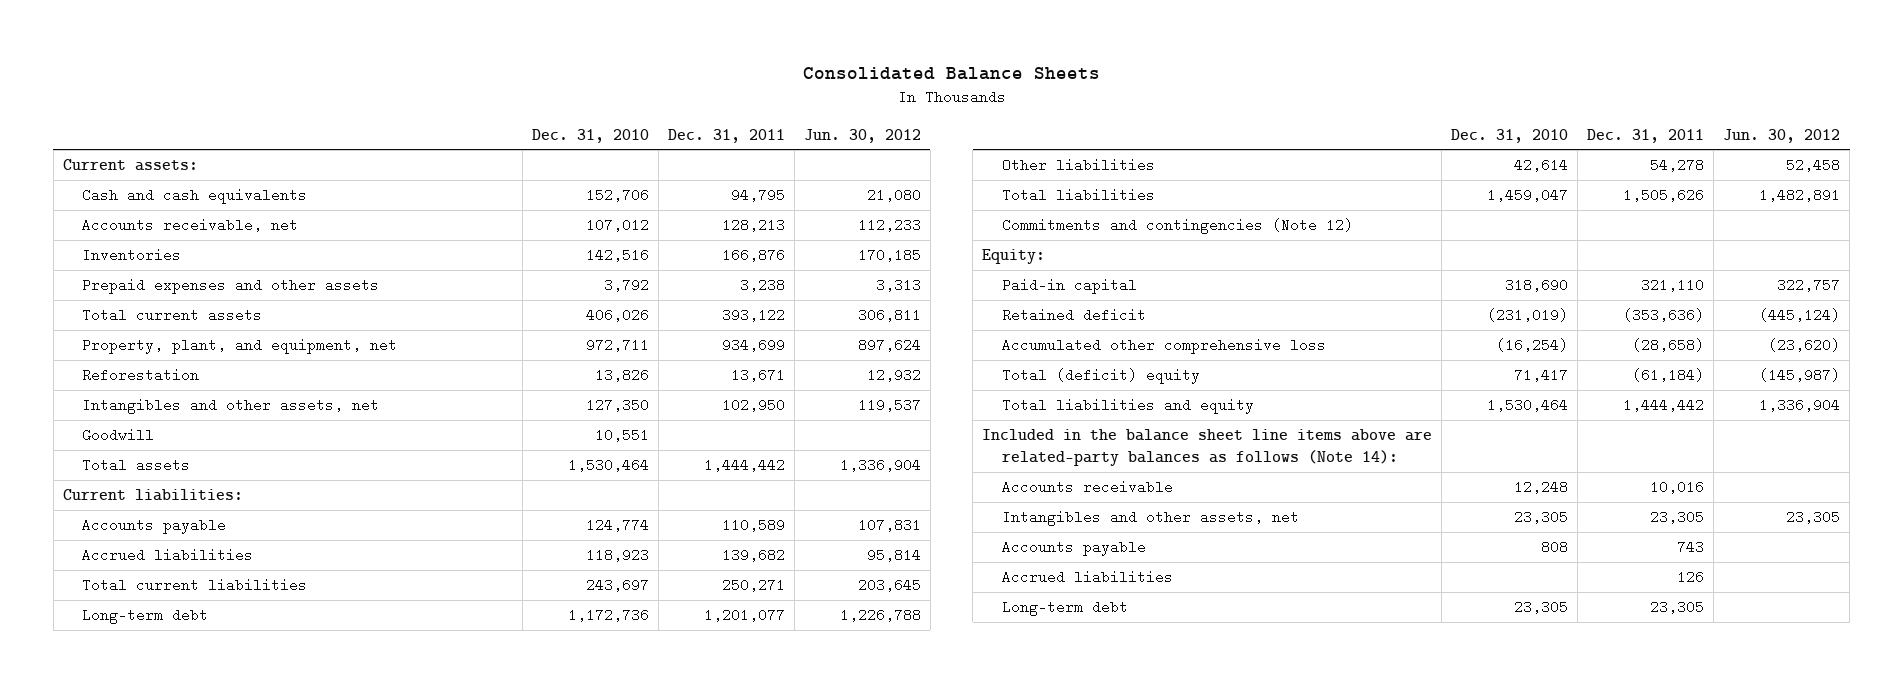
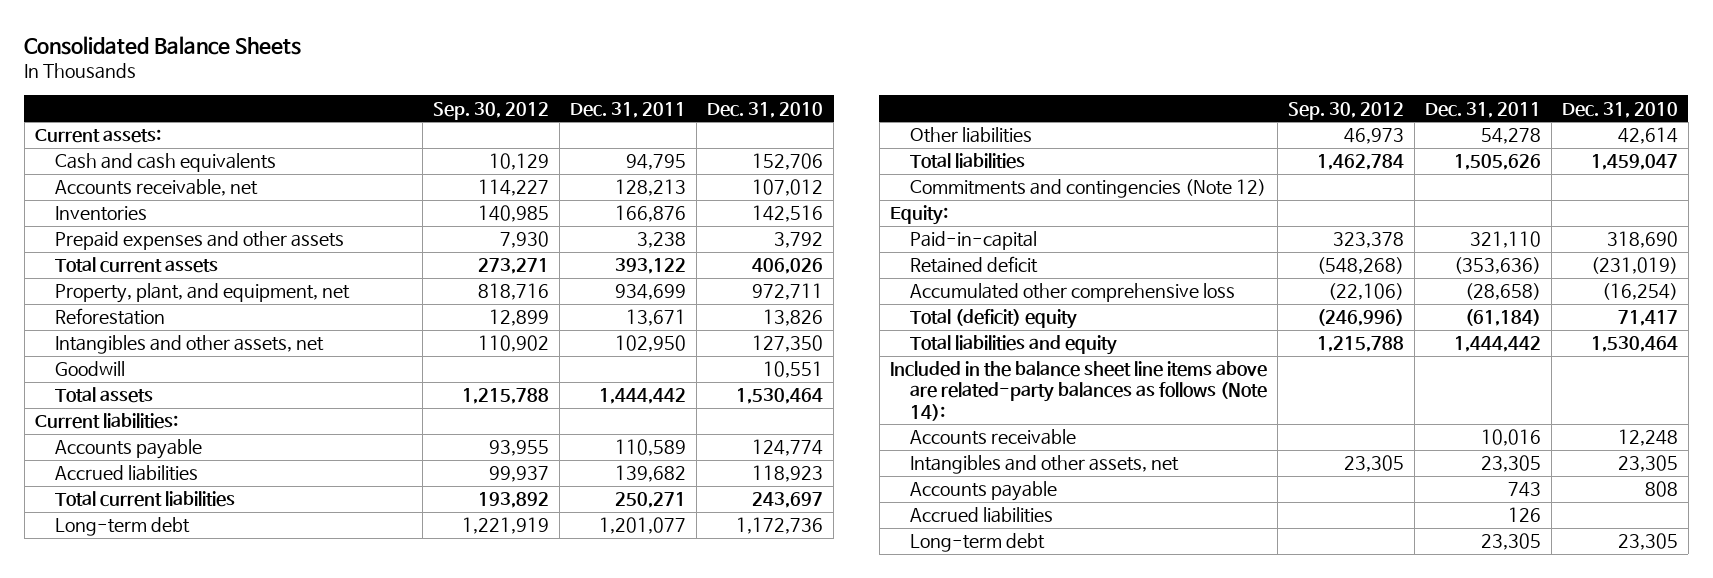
- | Dec. 31, 2010 | Dec. 31, 2011 | Jun. 30, 2012
+ | Sep. 30, 2012 | Dec. 31, 2011 | Dec. 31, 2010
- Paid-in capital | 318,690 | 321,110 | 322,757
+ Paid-in-capital | 323,378 | 321,110 | 318,690

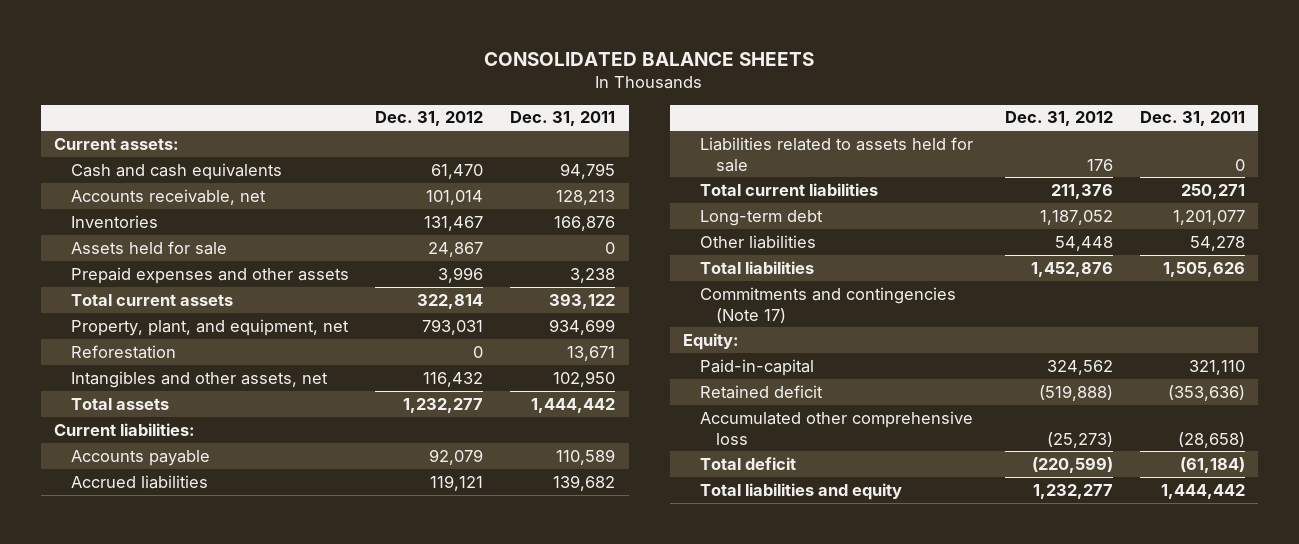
- Consolidated Balance Sheets
+ CONSOLIDATED BALANCE SHEETS
- | Sep. 30, 2012 | Dec. 31, 2011 | Dec. 31, 2010
+ | Dec. 31, 2012 | Dec. 31, 2011
+ Assets held for sale | 24,867 | 0
- Goodwill | | | 10,551
+ Liabilities related to assets held for sale | 176 | 0
- Commitments and contingencies (Note 12)
+ Commitments and contingencies (Note 17)
- Total (deficit) equity | (246,996) | (61,184) | 71,417
+ Total deficit | (220,599) | (61,184)
- Included in the balance sheet line items above are related-party balances as follows (Note 14):
- Accounts receivable | | 10,016 | 12,248
- Intangibles and other assets, net | 23,305 | 23,305 | 23,305
- Accounts payable | | 743 | 808
- Accrued liabilities | | 126 |
- Long-term debt | | 23,305 | 23,305

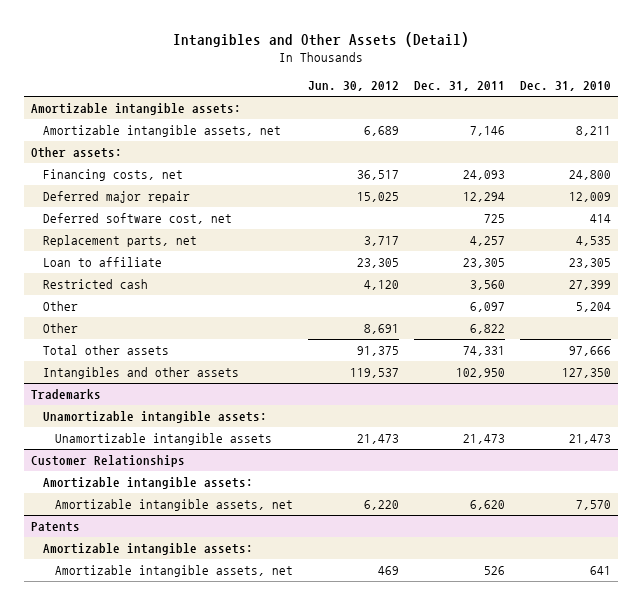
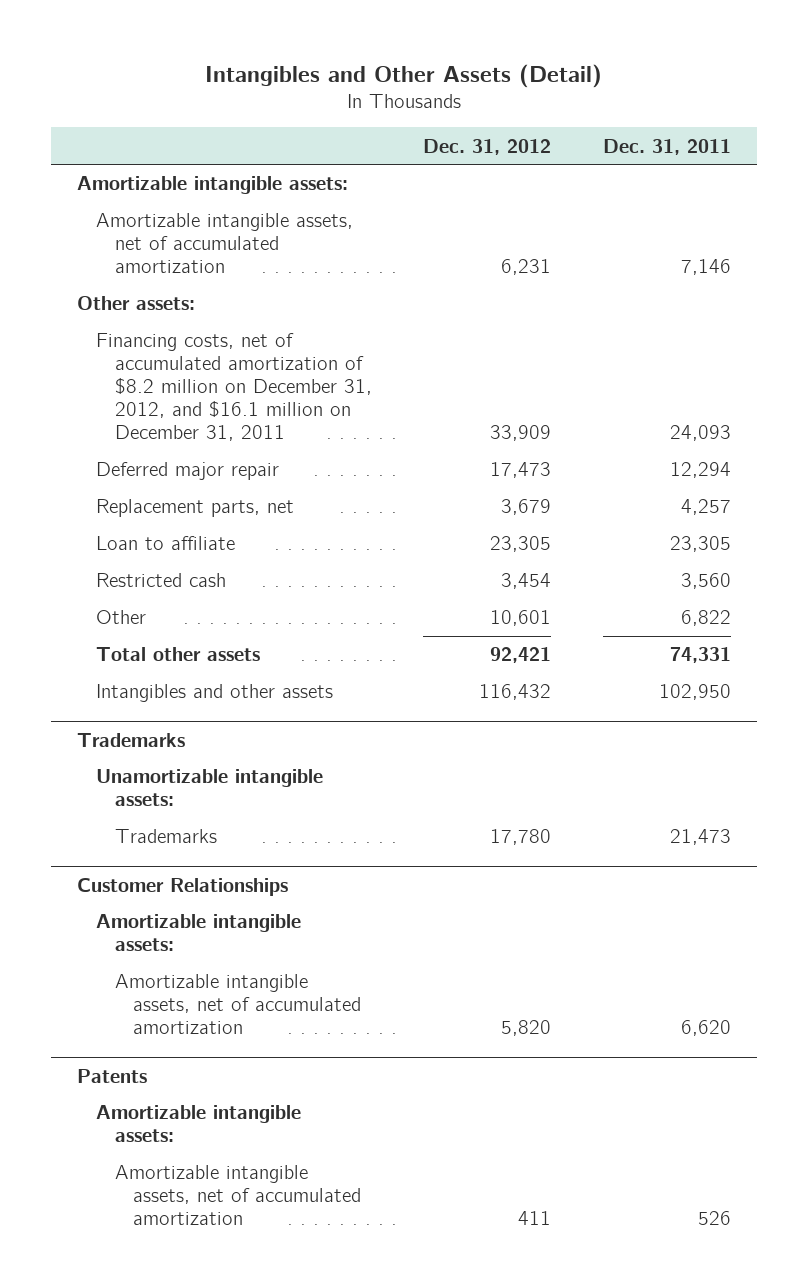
- | Jun. 30, 2012 | Dec. 31, 2011 | Dec. 31, 2010
+ | Dec. 31, 2012 | Dec. 31, 2011
- Amortizable intangible assets, net | 6,689 | 7,146 | 8,211
+ Amortizable intangible assets, net of accumulated amortization | 6,231 | 7,146
- Financing costs, net | 36,517 | 24,093 | 24,800
+ Financing costs, net of accumulated amortization of $8.2 million on December 31, 2012, and $16.1 million on December 31, 2011 | 33,909 | 24,093
- Deferred software cost, net | | 725 | 414
- Other | | 6,097 | 5,204
@ Trademarks
- Unamortizable intangible assets | 21,473 | 21,473 | 21,473
+ Trademarks | 17,780 | 21,473
@ Customer Relationships
- Amortizable intangible assets, net | 6,220 | 6,620 | 7,570
+ Amortizable intangible assets, net of accumulated amortization | 5,820 | 6,620
@ Patents
- Amortizable intangible assets, net | 469 | 526 | 641
+ Amortizable intangible assets, net of accumulated amortization | 411 | 526

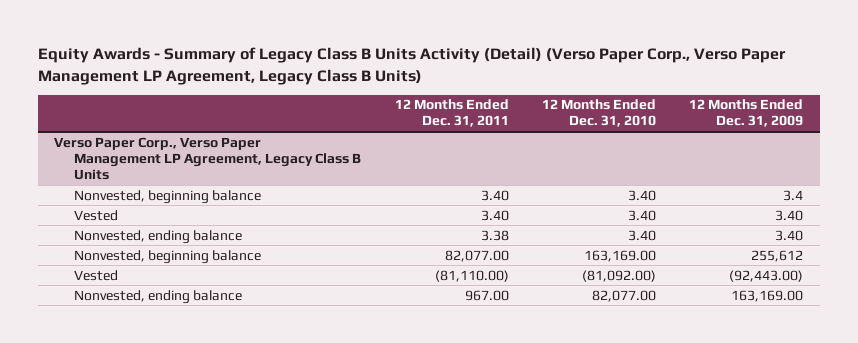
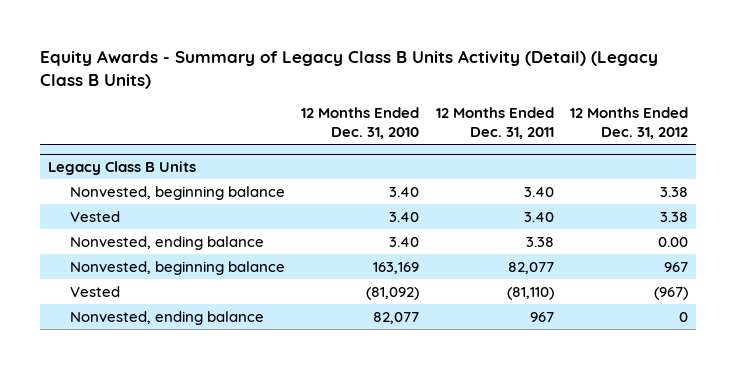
- Equity Awards - Summary of Legacy Class B Units Activity (Detail) (Verso Paper Corp., Verso Paper Management LP Agreement, Legacy Class B Units)
+ Equity Awards - Summary of Legacy Class B Units Activity (Detail) (Legacy Class B Units)
- | 12 Months Ended Dec. 31, 2011 | 12 Months Ended Dec. 31, 2010 | 12 Months Ended Dec. 31, 2009
+ | 12 Months Ended Dec. 31, 2010 | 12 Months Ended Dec. 31, 2011 | 12 Months Ended Dec. 31, 2012
- Verso Paper Corp., Verso Paper Management LP Agreement, Legacy Class B Units
+ Legacy Class B Units
- Nonvested, beginning balance | 82,077.00 | 163,169.00 | 255,612
- Vested | (81,110.00) | (81,092.00) | (92,443.00)
- Nonvested, ending balance | 967.00 | 82,077.00 | 163,169.00
+ Nonvested, beginning balance | 163,169 | 82,077 | 967
+ Vested | (81,092) | (81,110) | (967)
+ Nonvested, ending balance | 82,077 | 967 | 0

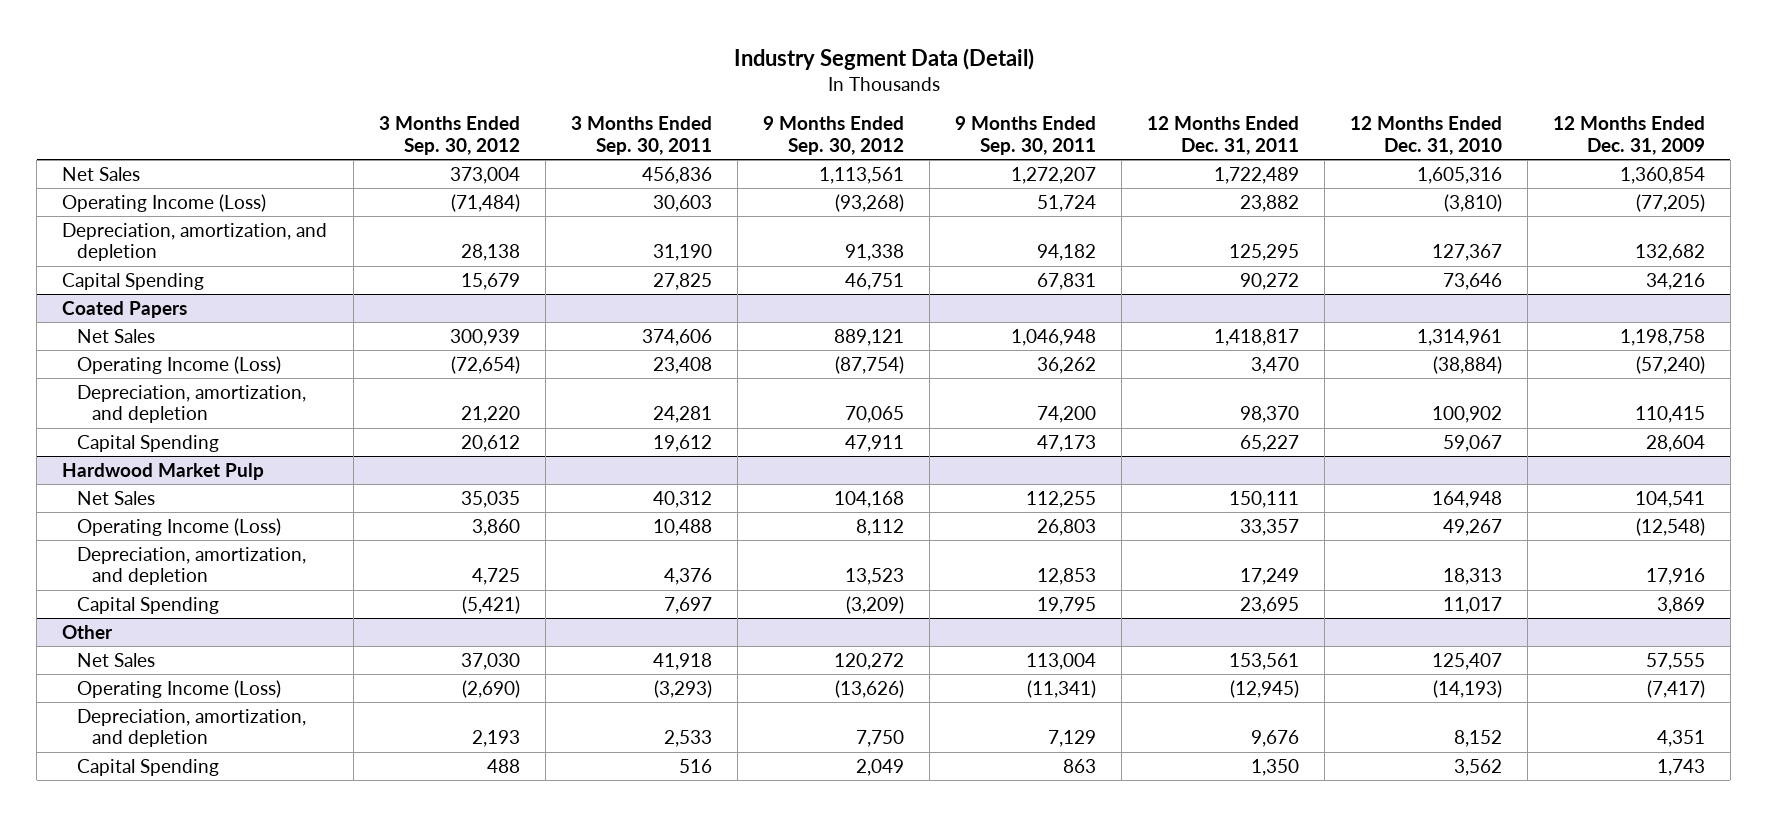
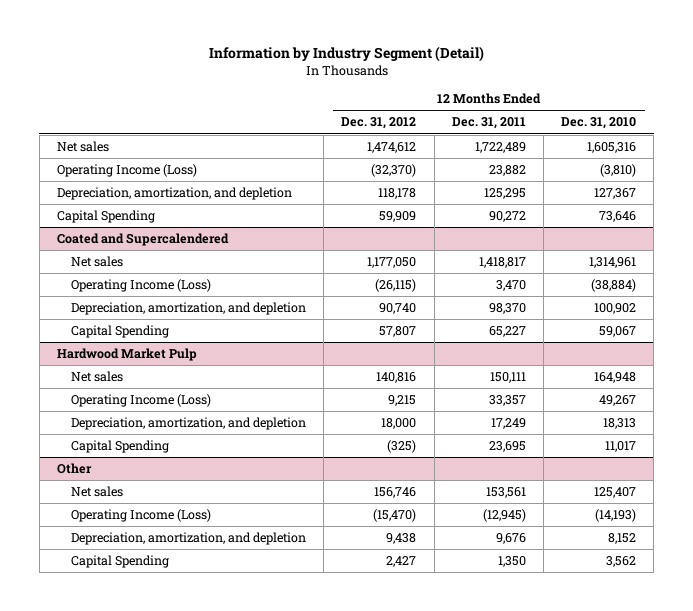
- Industry Segment Data (Detail)
+ Information by Industry Segment (Detail)
- | 3 Months Ended Sep. 30, 2012 | 3 Months Ended Sep. 30, 2011 | 9 Months Ended Sep. 30, 2012 | 9 Months Ended Sep. 30, 2011 | 12 Months Ended Dec. 31, 2011 | 12 Months Ended Dec. 31, 2010 | 12 Months Ended Dec. 31, 2009
+ | 12 Months Ended Dec. 31, 2012 | 12 Months Ended Dec. 31, 2011 | 12 Months Ended Dec. 31, 2010
- Net Sales | 373,004 | 456,836 | 1,113,561 | 1,272,207 | 1,722,489 | 1,605,316 | 1,360,854
+ Net sales | 1,474,612 | 1,722,489 | 1,605,316
- Coated Papers
- Net Sales | 300,939 | 374,606 | 889,121 | 1,046,948 | 1,418,817 | 1,314,961 | 1,198,758
+ Coated and Supercalendered
+ Net sales | 1,177,050 | 1,418,817 | 1,314,961
@ Hardwood Market Pulp
- Net Sales | 35,035 | 40,312 | 104,168 | 112,255 | 150,111 | 164,948 | 104,541
+ Net sales | 140,816 | 150,111 | 164,948
@ Other
- Net Sales | 37,030 | 41,918 | 120,272 | 113,004 | 153,561 | 125,407 | 57,555
+ Net sales | 156,746 | 153,561 | 125,407

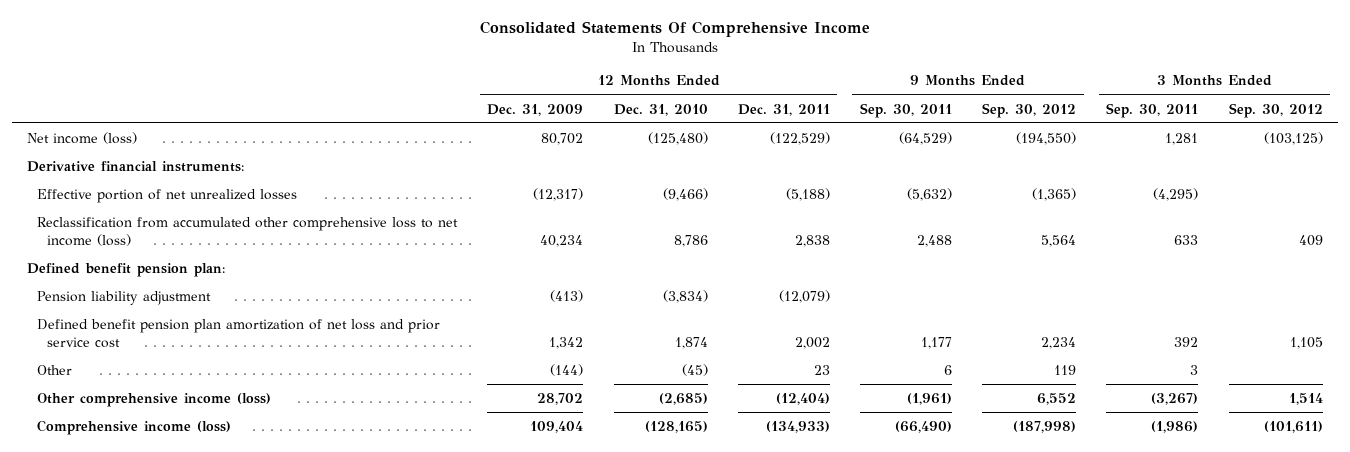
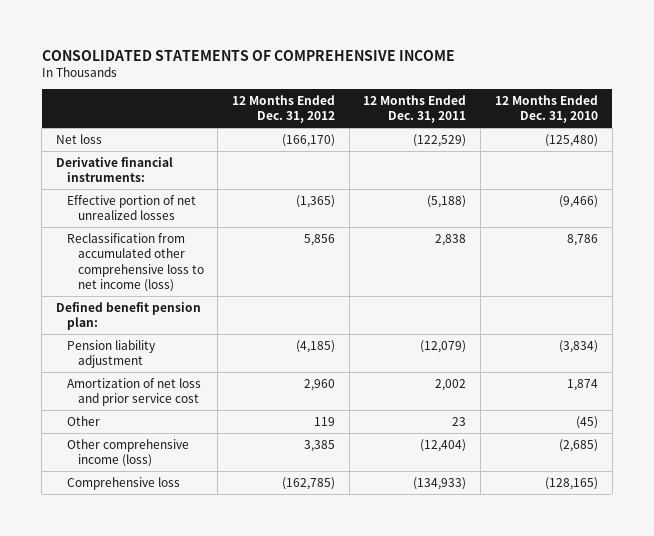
- Consolidated Statements Of Comprehensive Income
+ CONSOLIDATED STATEMENTS OF COMPREHENSIVE INCOME
- | 12 Months Ended Dec. 31, 2009 | 12 Months Ended Dec. 31, 2010 | 12 Months Ended Dec. 31, 2011 | 9 Months Ended Sep. 30, 2011 | 9 Months Ended Sep. 30, 2012 | 3 Months Ended Sep. 30, 2011 | 3 Months Ended Sep. 30, 2012
+ | 12 Months Ended Dec. 31, 2012 | 12 Months Ended Dec. 31, 2011 | 12 Months Ended Dec. 31, 2010
- Net income (loss) | 80,702 | (125,480) | (122,529) | (64,529) | (194,550) | 1,281 | (103,125)
+ Net loss | (166,170) | (122,529) | (125,480)
- Defined benefit pension plan amortization of net loss and prior service cost | 1,342 | 1,874 | 2,002 | 1,177 | 2,234 | 392 | 1,105
+ Amortization of net loss and prior service cost | 2,960 | 2,002 | 1,874
- Comprehensive income (loss) | 109,404 | (128,165) | (134,933) | (66,490) | (187,998) | (1,986) | (101,611)
+ Comprehensive loss | (162,785) | (134,933) | (128,165)

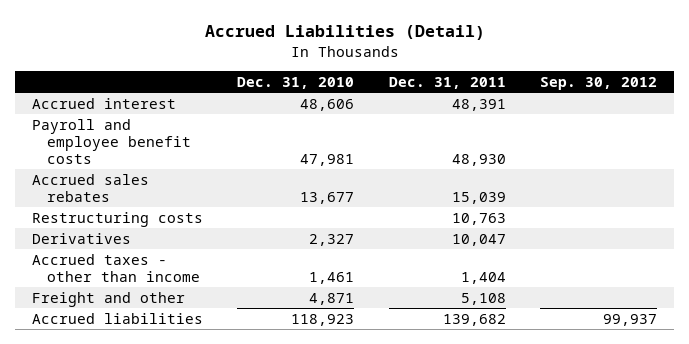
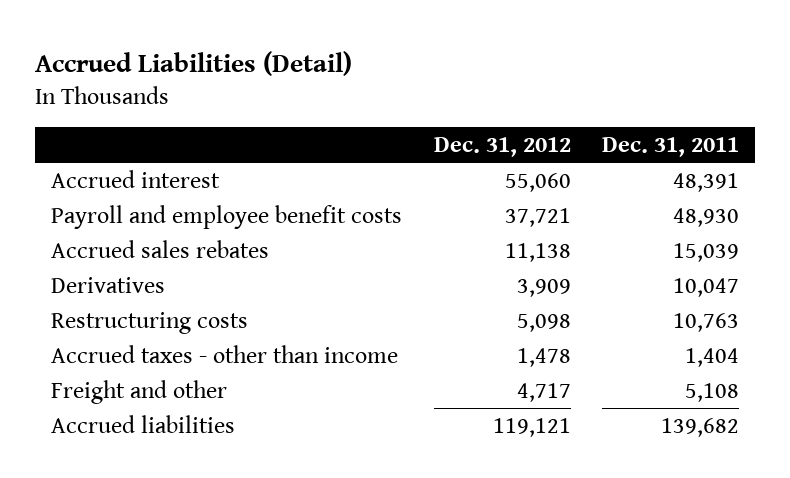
- | Dec. 31, 2010 | Dec. 31, 2011 | Sep. 30, 2012
+ | Dec. 31, 2012 | Dec. 31, 2011
moved down: Restructuring costs | 5,098 | 10,763

